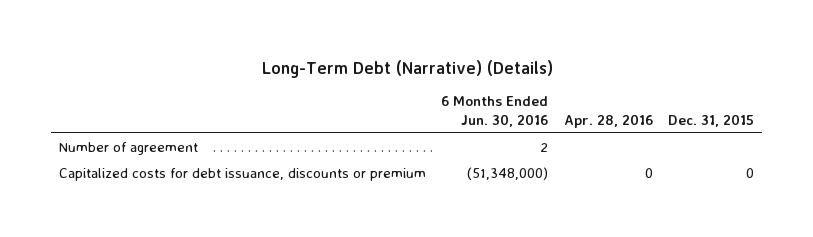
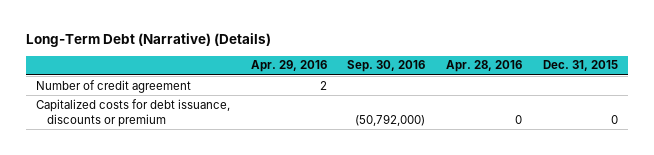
- | 6 Months Ended Jun. 30, 2016 | Apr. 28, 2016 | Dec. 31, 2015
+ | Apr. 29, 2016 | Sep. 30, 2016 | Apr. 28, 2016 | Dec. 31, 2015
- Number of agreement | 2 | |
+ Number of credit agreement | 2 | | |

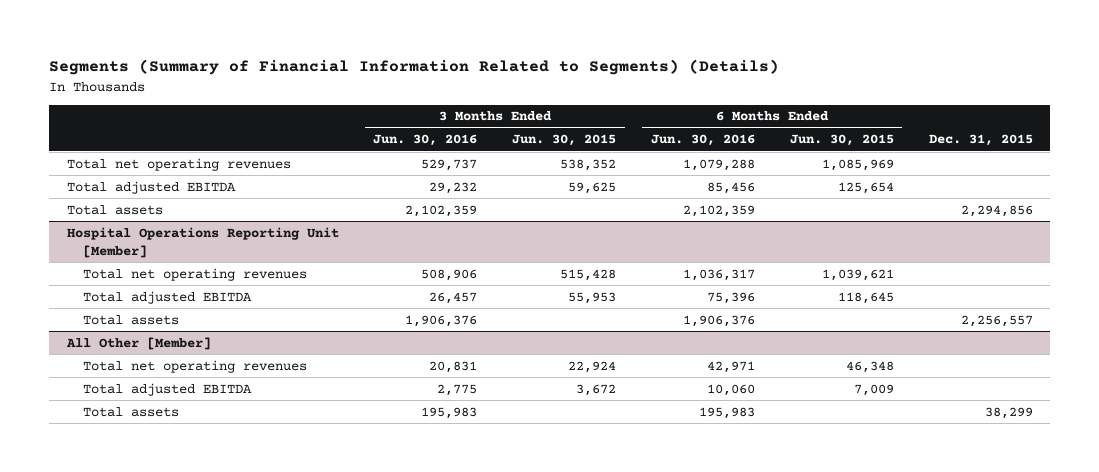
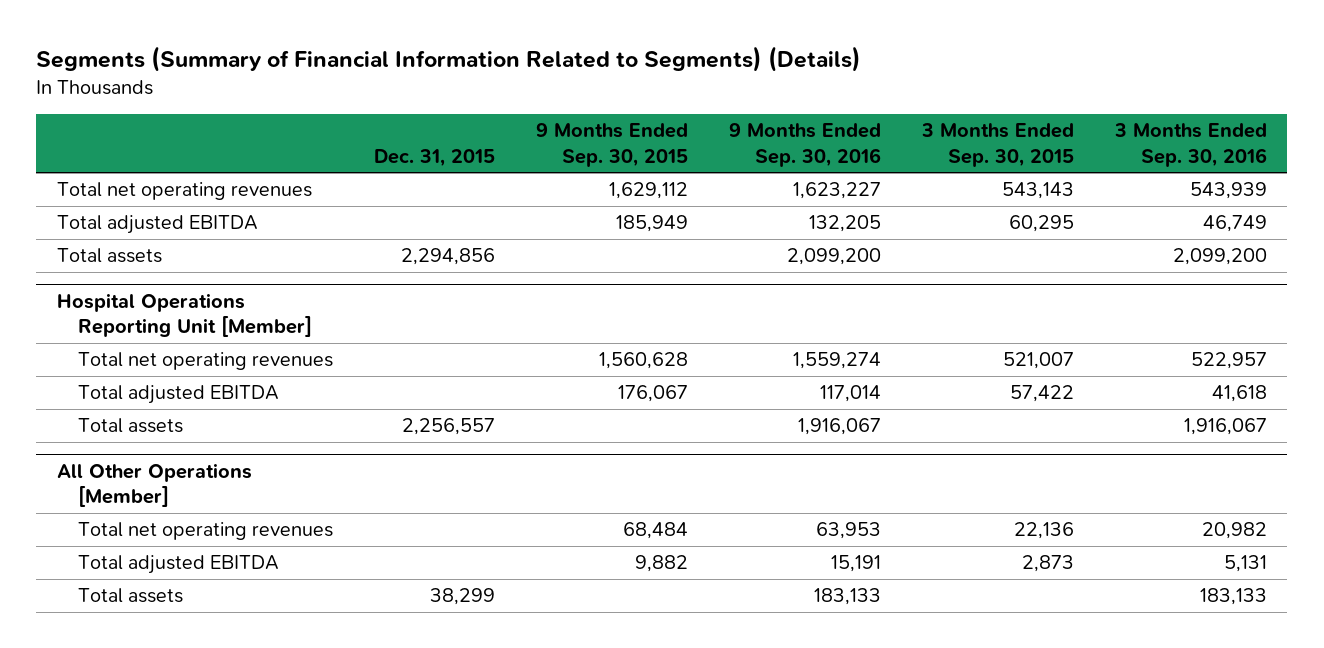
- | 3 Months Ended Jun. 30, 2016 | 3 Months Ended Jun. 30, 2015 | 6 Months Ended Jun. 30, 2016 | 6 Months Ended Jun. 30, 2015 | Dec. 31, 2015
+ | Dec. 31, 2015 | 9 Months Ended Sep. 30, 2015 | 9 Months Ended Sep. 30, 2016 | 3 Months Ended Sep. 30, 2015 | 3 Months Ended Sep. 30, 2016
- All Other [Member]
+ All Other Operations [Member]

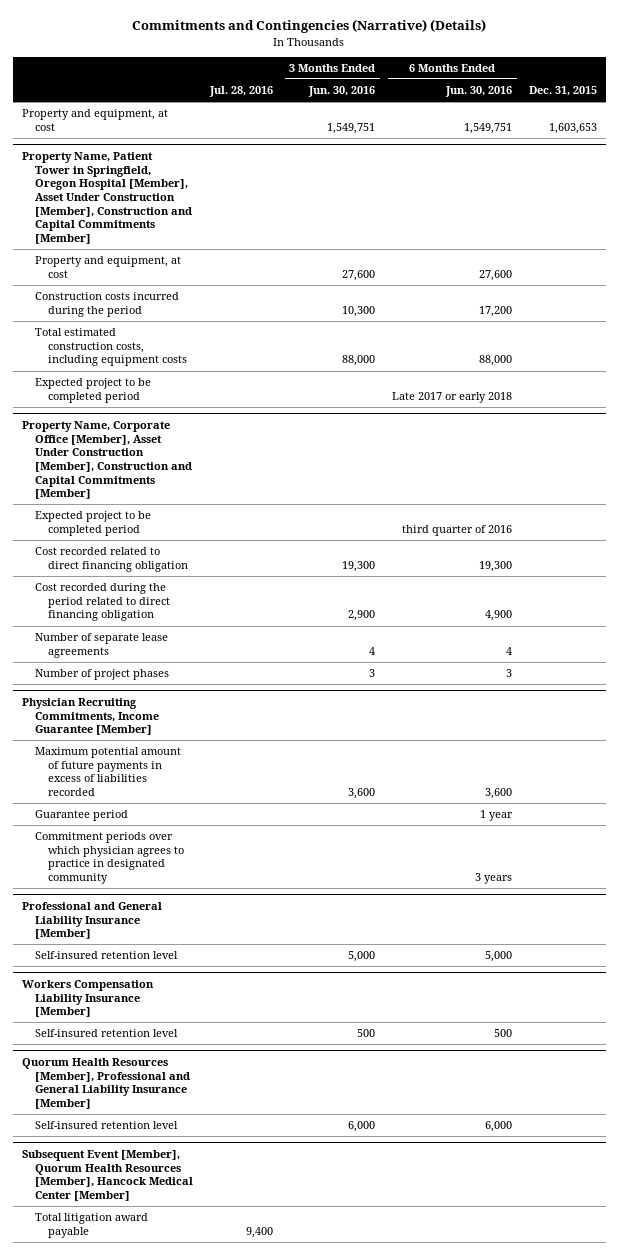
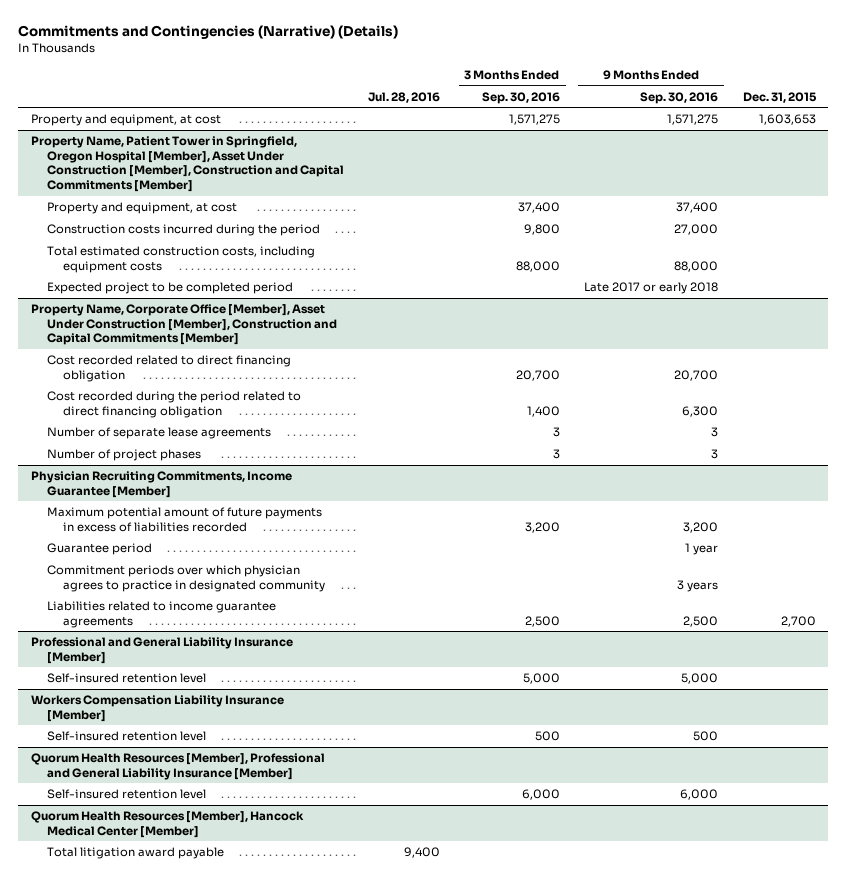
- | Jul. 28, 2016 | 3 Months Ended Jun. 30, 2016 | 6 Months Ended Jun. 30, 2016 | Dec. 31, 2015
+ | Jul. 28, 2016 | 3 Months Ended Sep. 30, 2016 | 9 Months Ended Sep. 30, 2016 | Dec. 31, 2015
@ Property Name, Corporate Office [Member], Asset Under Construction [Member], Construction and Capital Commitments [Member]
- Expected project to be completed period | | | third quarter of 2016 |
@ Physician Recruiting Commitments, Income Guarantee [Member]
+ Liabilities related to income guarantee agreements | | 2,500 | 2,500 | 2,700
- Subsequent Event [Member], Quorum Health Resources [Member], Hancock Medical Center [Member]
+ Quorum Health Resources [Member], Hancock Medical Center [Member]

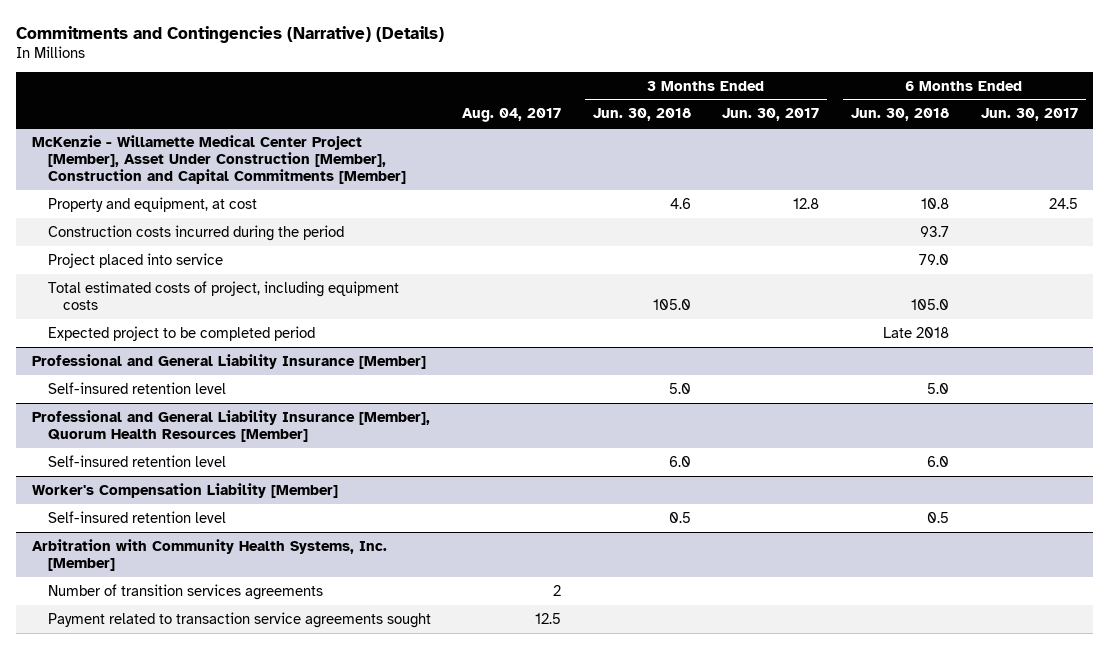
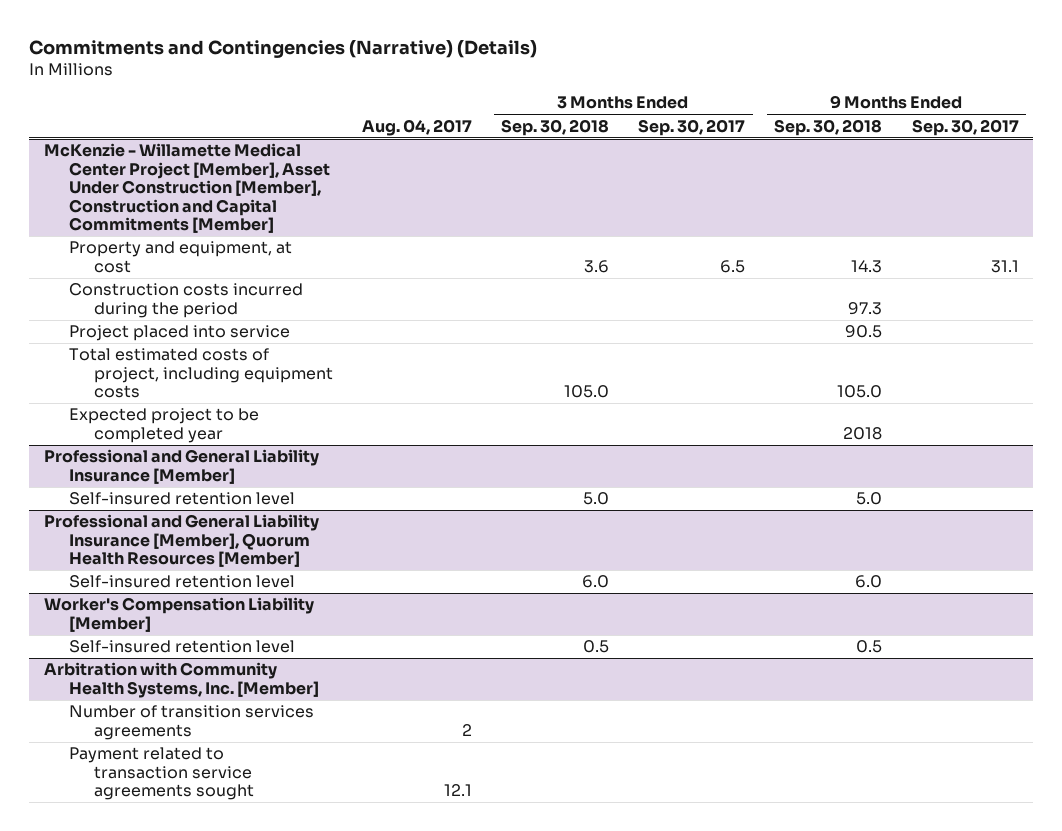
- | Aug. 04, 2017 | 3 Months Ended Jun. 30, 2018 | 3 Months Ended Jun. 30, 2017 | 6 Months Ended Jun. 30, 2018 | 6 Months Ended Jun. 30, 2017
+ | Aug. 04, 2017 | 3 Months Ended Sep. 30, 2018 | 3 Months Ended Sep. 30, 2017 | 9 Months Ended Sep. 30, 2018 | 9 Months Ended Sep. 30, 2017
@ McKenzie - Willamette Medical Center Project [Member], Asset Under Construction [Member], Construction and Capital Commitments [Member]
- Expected project to be completed period | | | | Late 2018 |
+ Expected project to be completed year | | | | 2018 |
@ Arbitration with Community Health Systems, Inc. [Member]
- Payment related to transaction service agreements sought | 12.5 | | | |
+ Payment related to transaction service agreements sought | 12.1 | | | |

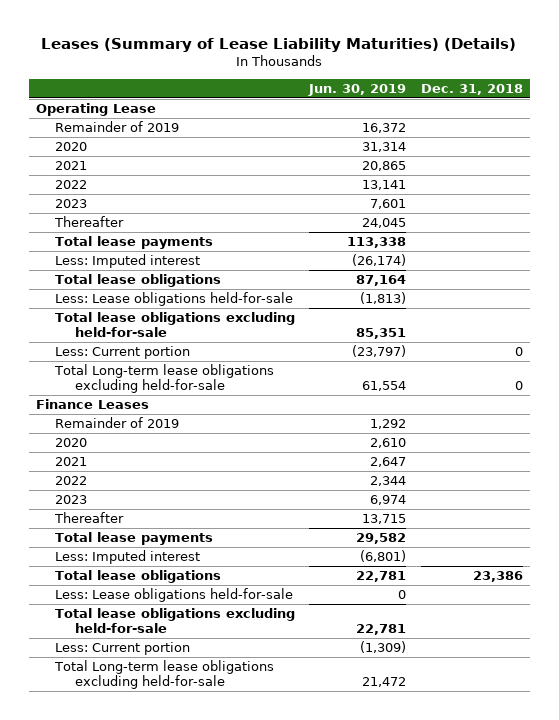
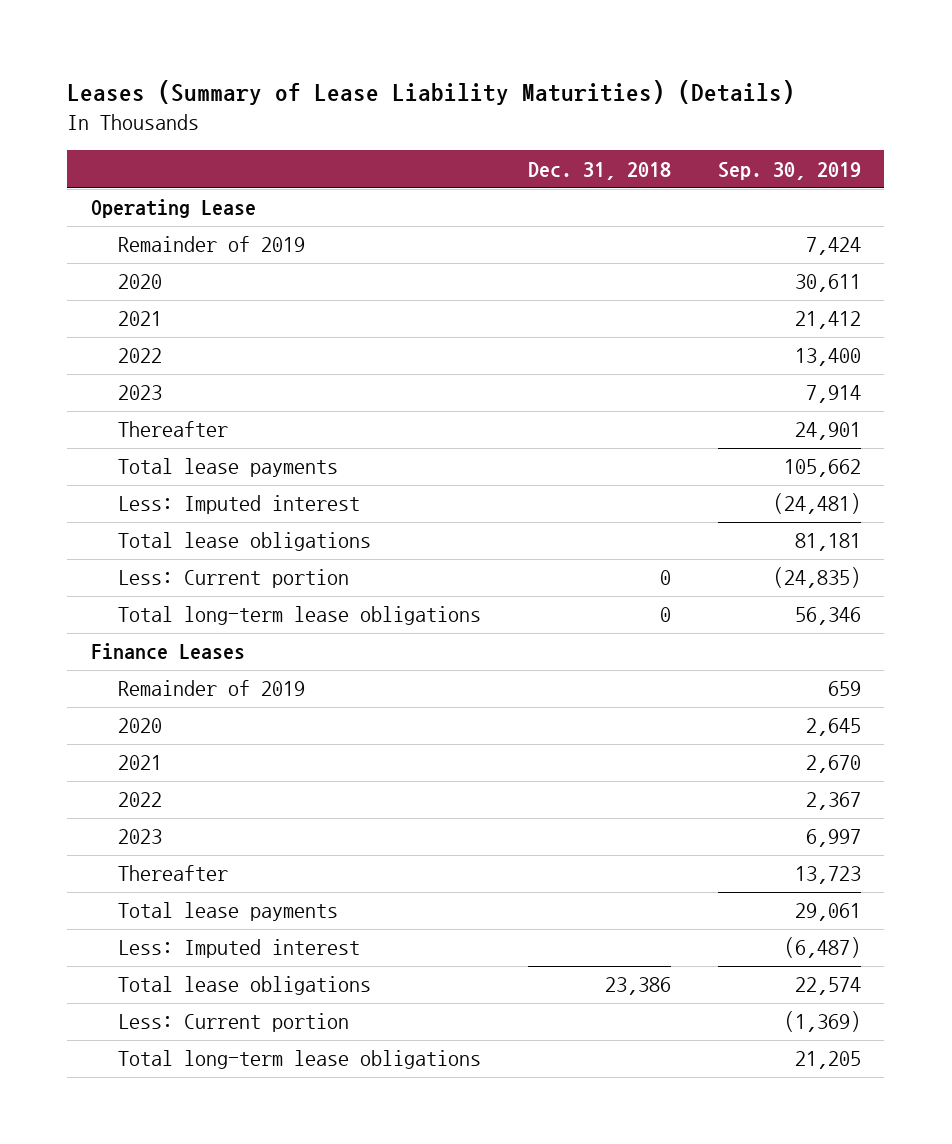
- | Jun. 30, 2019 | Dec. 31, 2018
+ | Dec. 31, 2018 | Sep. 30, 2019
- Less: Lease obligations held-for-sale | (1,813) |
- Total lease obligations excluding held-for-sale | 85,351 |
- Total Long-term lease obligations excluding held-for-sale | 61,554 | 0
+ Total long-term lease obligations | 0 | 56,346
- Less: Lease obligations held-for-sale | 0 |
- Total lease obligations excluding held-for-sale | 22,781 |
- Total Long-term lease obligations excluding held-for-sale | 21,472 |
+ Total long-term lease obligations | | 21,205

